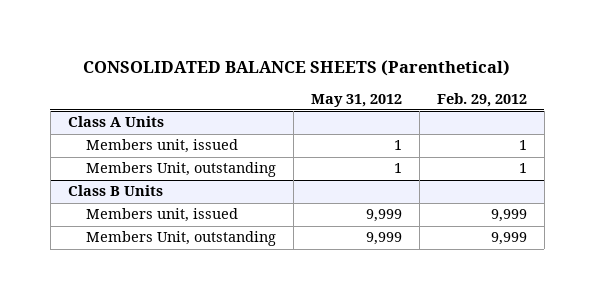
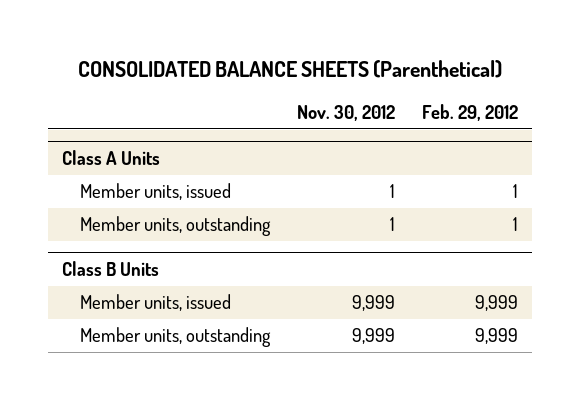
- | May 31, 2012 | Feb. 29, 2012
+ | Nov. 30, 2012 | Feb. 29, 2012
@ Class A Units
- Members unit, issued | 1 | 1
- Members Unit, outstanding | 1 | 1
+ Member units, issued | 1 | 1
+ Member units, outstanding | 1 | 1
@ Class B Units
- Members unit, issued | 9,999 | 9,999
- Members Unit, outstanding | 9,999 | 9,999
+ Member units, issued | 9,999 | 9,999
+ Member units, outstanding | 9,999 | 9,999

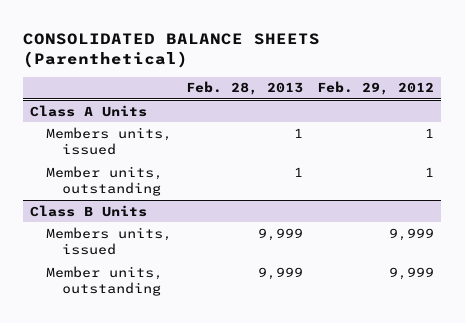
- | Nov. 30, 2012 | Feb. 29, 2012
+ | Feb. 28, 2013 | Feb. 29, 2012
@ Class A Units
- Member units, issued | 1 | 1
+ Members units, issued | 1 | 1
@ Class B Units
- Member units, issued | 9,999 | 9,999
+ Members units, issued | 9,999 | 9,999

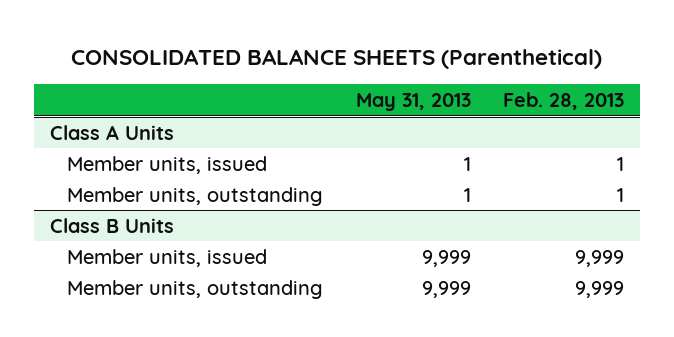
- | Feb. 28, 2013 | Feb. 29, 2012
+ | May 31, 2013 | Feb. 28, 2013
@ Class A Units
- Members units, issued | 1 | 1
+ Member units, issued | 1 | 1
@ Class B Units
- Members units, issued | 9,999 | 9,999
+ Member units, issued | 9,999 | 9,999

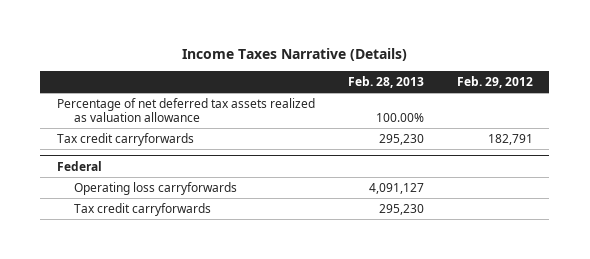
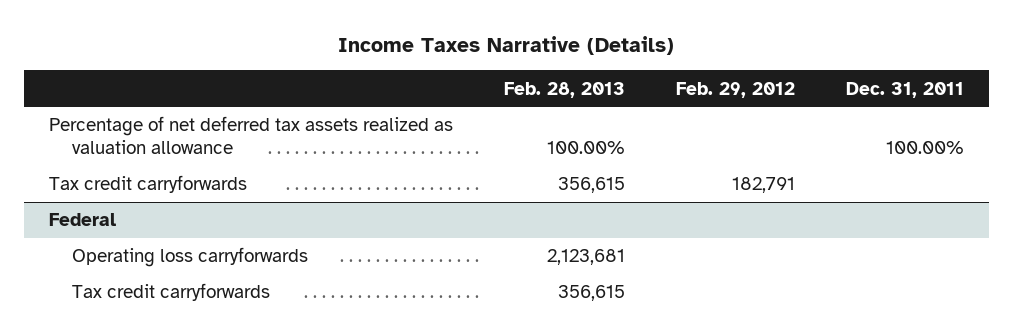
- | Feb. 28, 2013 | Feb. 29, 2012
+ | Feb. 28, 2013 | Feb. 29, 2012 | Dec. 31, 2011
- Tax credit carryforwards | 295,230 | 182,791
+ Tax credit carryforwards | 356,615 | 182,791 |
@ Federal
- Operating loss carryforwards | 4,091,127 |
- Tax credit carryforwards | 295,230 |
+ Operating loss carryforwards | 2,123,681 | |
+ Tax credit carryforwards | 356,615 | |

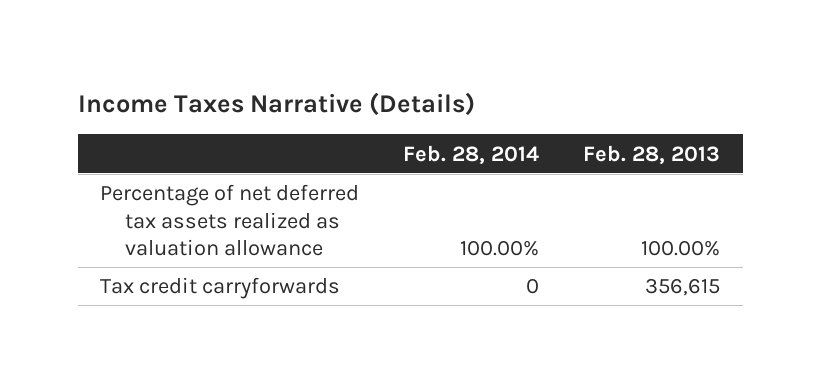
- | Feb. 28, 2013 | Feb. 29, 2012 | Dec. 31, 2011
+ | Feb. 28, 2014 | Feb. 28, 2013
- Federal
- Operating loss carryforwards | 2,123,681 | |
- Tax credit carryforwards | 356,615 | |

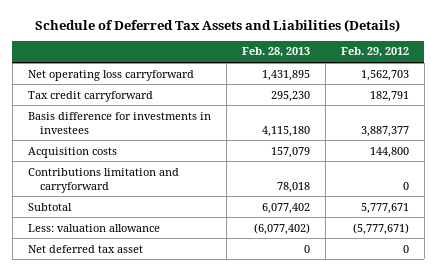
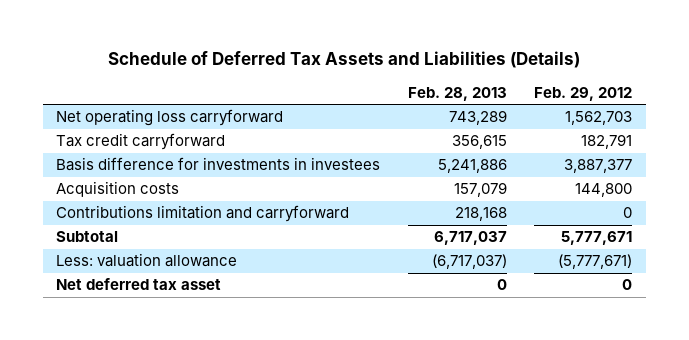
- Net operating loss carryforward | 1,431,895 | 1,562,703
- Tax credit carryforward | 295,230 | 182,791
- Basis difference for investments in investees | 4,115,180 | 3,887,377
+ Net operating loss carryforward | 743,289 | 1,562,703
+ Tax credit carryforward | 356,615 | 182,791
+ Basis difference for investments in investees | 5,241,886 | 3,887,377
- Contributions limitation and carryforward | 78,018 | 0
- Subtotal | 6,077,402 | 5,777,671
- Less: valuation allowance | (6,077,402) | (5,777,671)
+ Contributions limitation and carryforward | 218,168 | 0
+ Subtotal | 6,717,037 | 5,777,671
+ Less: valuation allowance | (6,717,037) | (5,777,671)

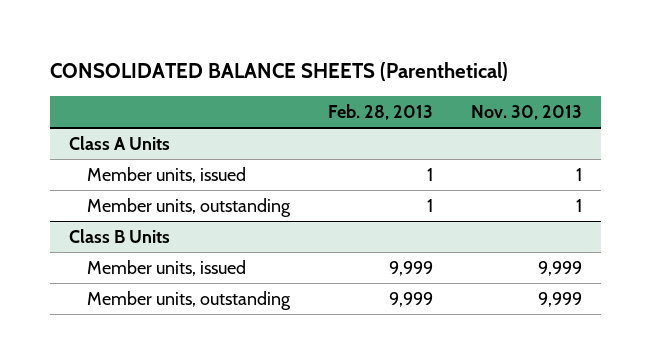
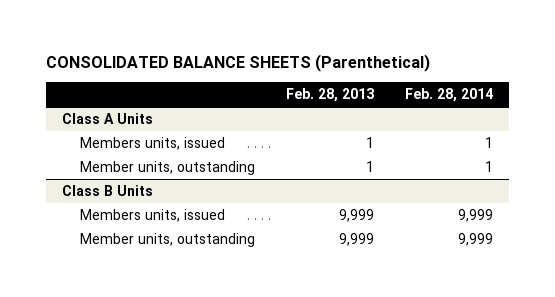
- | Feb. 28, 2013 | Nov. 30, 2013
+ | Feb. 28, 2013 | Feb. 28, 2014
@ Class A Units
- Member units, issued | 1 | 1
+ Members units, issued | 1 | 1
@ Class B Units
- Member units, issued | 9,999 | 9,999
+ Members units, issued | 9,999 | 9,999

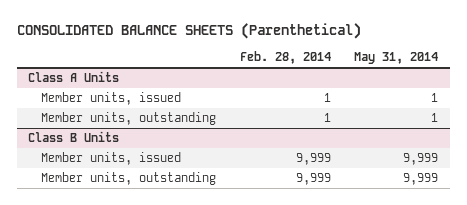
- | Feb. 28, 2013 | Feb. 28, 2014
+ | Feb. 28, 2014 | May 31, 2014
@ Class A Units
- Members units, issued | 1 | 1
+ Member units, issued | 1 | 1
@ Class B Units
- Members units, issued | 9,999 | 9,999
+ Member units, issued | 9,999 | 9,999

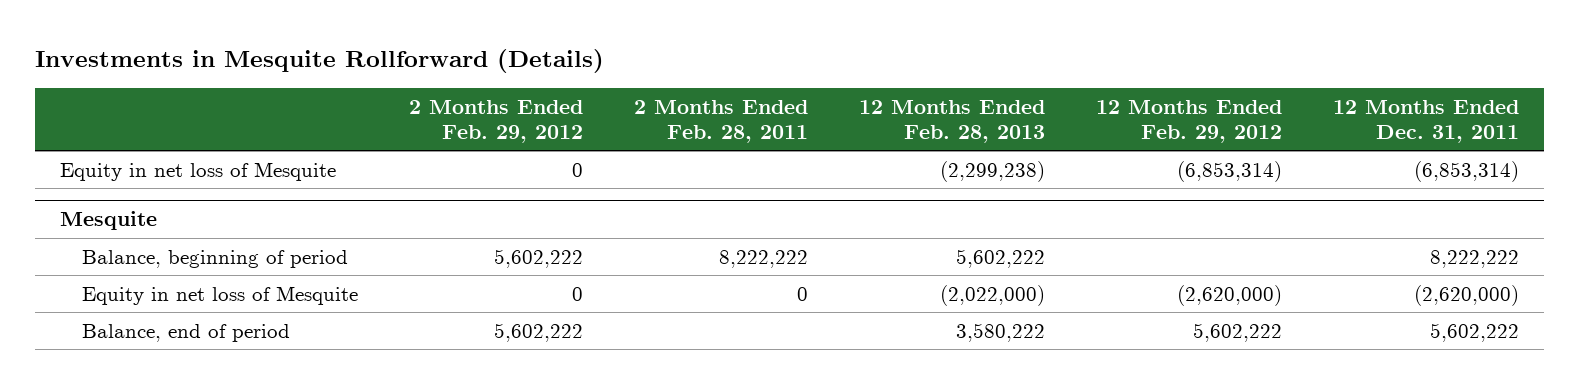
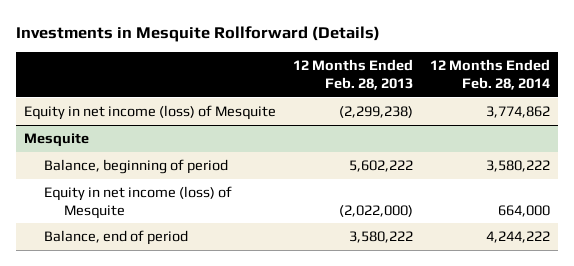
- | 2 Months Ended Feb. 29, 2012 | 2 Months Ended Feb. 28, 2011 | 12 Months Ended Feb. 28, 2013 | 12 Months Ended Feb. 29, 2012 | 12 Months Ended Dec. 31, 2011
+ | 12 Months Ended Feb. 28, 2013 | 12 Months Ended Feb. 28, 2014
- Equity in net loss of Mesquite | 0 | | (2,299,238) | (6,853,314) | (6,853,314)
+ Equity in net income (loss) of Mesquite | (2,299,238) | 3,774,862
@ Mesquite
- Equity in net loss of Mesquite | 0 | 0 | (2,022,000) | (2,620,000) | (2,620,000)
+ Equity in net income (loss) of Mesquite | (2,022,000) | 664,000

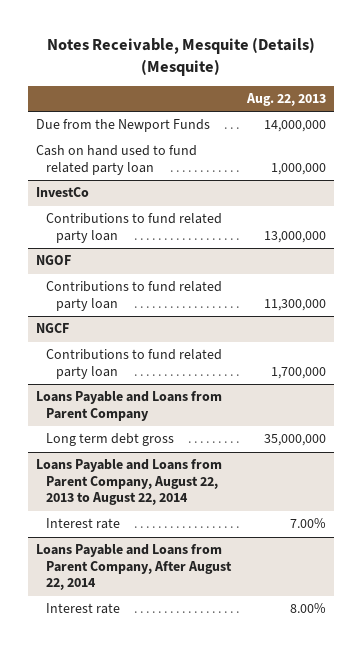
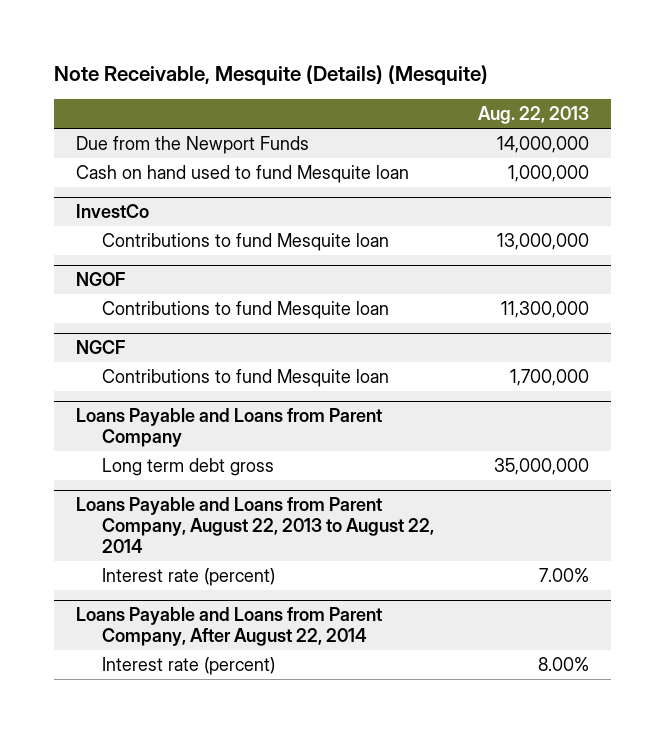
- Notes Receivable, Mesquite (Details) (Mesquite)
+ Note Receivable, Mesquite (Details) (Mesquite)
- Cash on hand used to fund related party loan | 1,000,000
+ Cash on hand used to fund Mesquite loan | 1,000,000
@ InvestCo
- Contributions to fund related party loan | 13,000,000
+ Contributions to fund Mesquite loan | 13,000,000
@ NGOF
- Contributions to fund related party loan | 11,300,000
+ Contributions to fund Mesquite loan | 11,300,000
@ NGCF
- Contributions to fund related party loan | 1,700,000
+ Contributions to fund Mesquite loan | 1,700,000
@ Loans Payable and Loans from Parent Company, August 22, 2013 to August 22, 2014
- Interest rate | 7.00%
+ Interest rate (percent) | 7.00%
@ Loans Payable and Loans from Parent Company, After August 22, 2014
- Interest rate | 8.00%
+ Interest rate (percent) | 8.00%

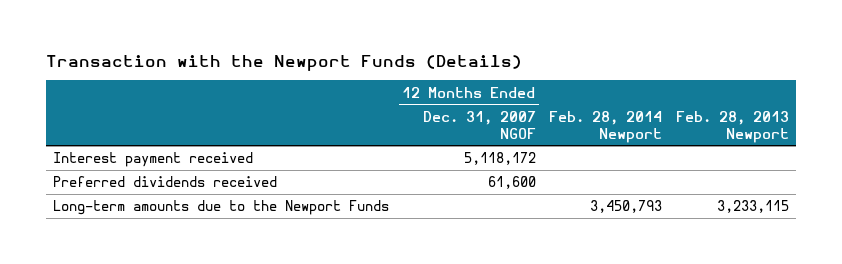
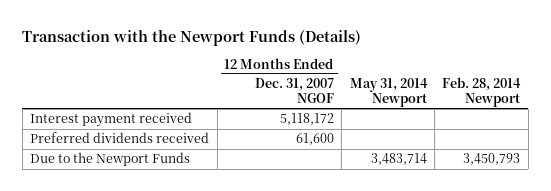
- | 12 Months Ended Dec. 31, 2007 NGOF | Feb. 28, 2014 Newport | Feb. 28, 2013 Newport
+ | 12 Months Ended Dec. 31, 2007 NGOF | May 31, 2014 Newport | Feb. 28, 2014 Newport
- Long-term amounts due to the Newport Funds | | 3,450,793 | 3,233,115
+ Due to the Newport Funds | | 3,483,714 | 3,450,793

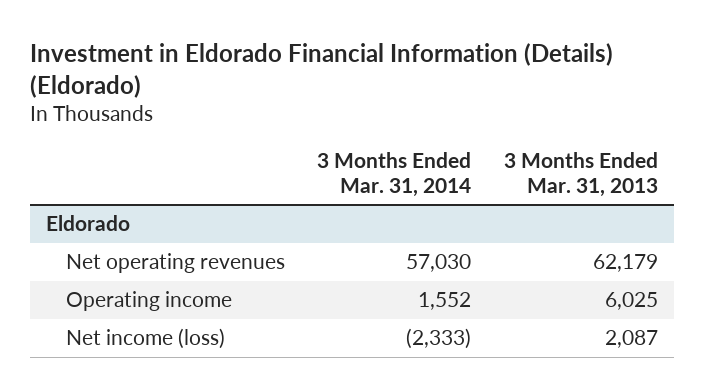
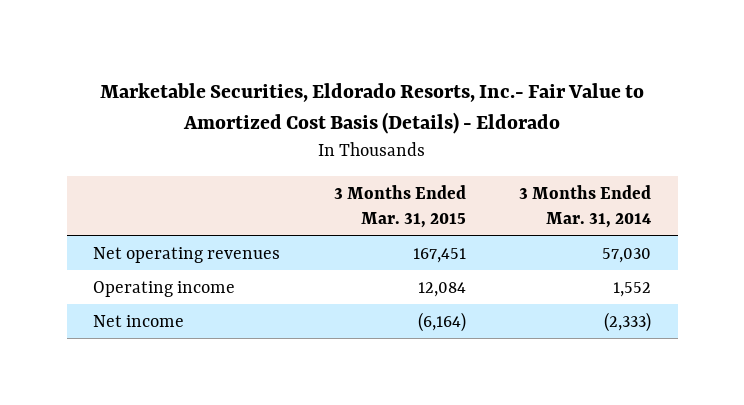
- Investment in Eldorado Financial Information (Details) (Eldorado)
+ Marketable Securities, Eldorado Resorts, Inc.- Fair Value to Amortized Cost Basis (Details) - Eldorado
- | 3 Months Ended Mar. 31, 2014 | 3 Months Ended Mar. 31, 2013
+ | 3 Months Ended Mar. 31, 2015 | 3 Months Ended Mar. 31, 2014
- Eldorado
- Net income (loss) | (2,333) | 2,087
+ Net income | (6,164) | (2,333)

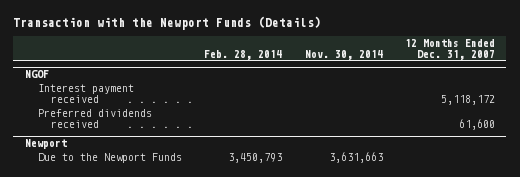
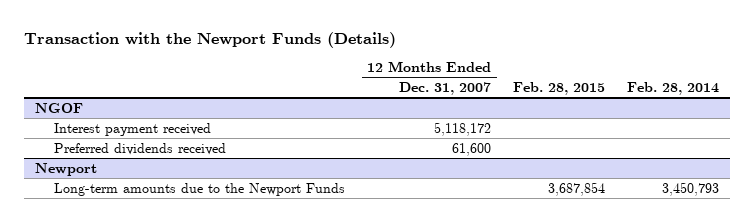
- | Feb. 28, 2014 | Nov. 30, 2014 | 12 Months Ended Dec. 31, 2007
+ | 12 Months Ended Dec. 31, 2007 | Feb. 28, 2015 | Feb. 28, 2014
@ Newport
- Due to the Newport Funds | 3,450,793 | 3,631,663 |
+ Long-term amounts due to the Newport Funds | | 3,687,854 | 3,450,793

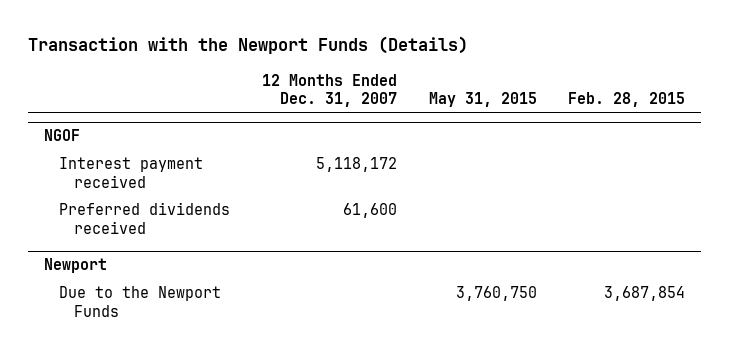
- | 12 Months Ended Dec. 31, 2007 | Feb. 28, 2015 | Feb. 28, 2014
+ | 12 Months Ended Dec. 31, 2007 | May 31, 2015 | Feb. 28, 2015
@ Newport
- Long-term amounts due to the Newport Funds | | 3,687,854 | 3,450,793
+ Due to the Newport Funds | | 3,760,750 | 3,687,854

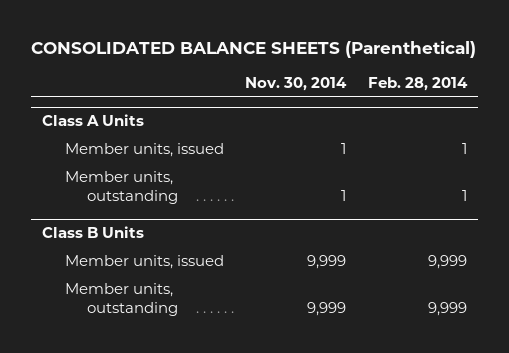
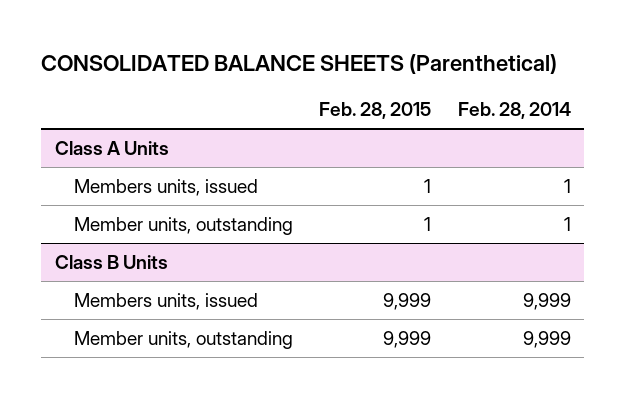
- | Nov. 30, 2014 | Feb. 28, 2014
+ | Feb. 28, 2015 | Feb. 28, 2014
@ Class A Units
- Member units, issued | 1 | 1
+ Members units, issued | 1 | 1
@ Class B Units
- Member units, issued | 9,999 | 9,999
+ Members units, issued | 9,999 | 9,999

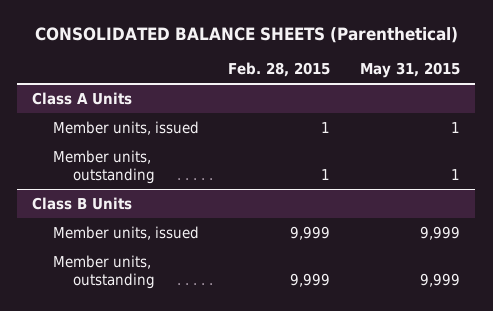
- | Feb. 28, 2015 | Feb. 28, 2014
+ | Feb. 28, 2015 | May 31, 2015
@ Class A Units
- Members units, issued | 1 | 1
+ Member units, issued | 1 | 1
@ Class B Units
- Members units, issued | 9,999 | 9,999
+ Member units, issued | 9,999 | 9,999

